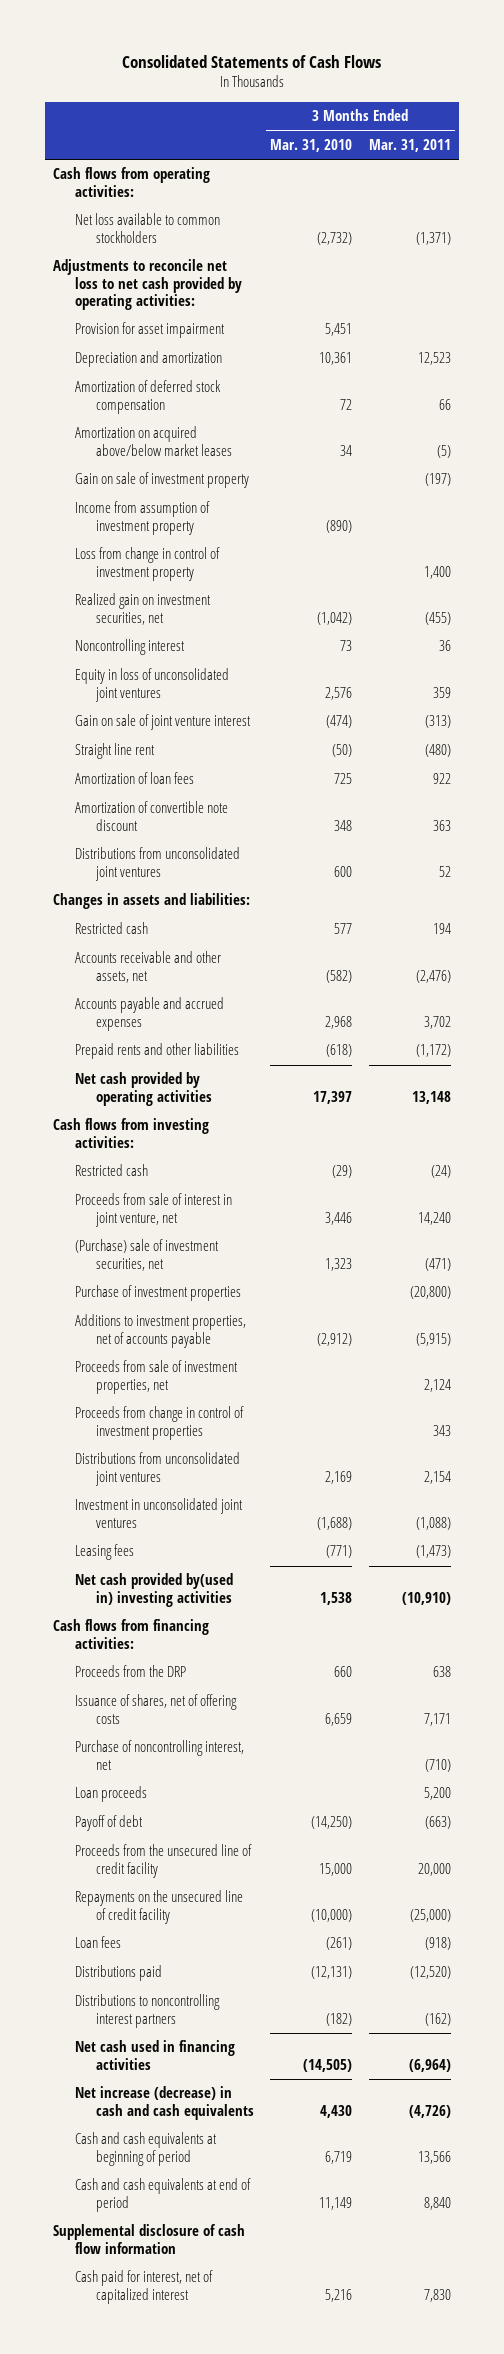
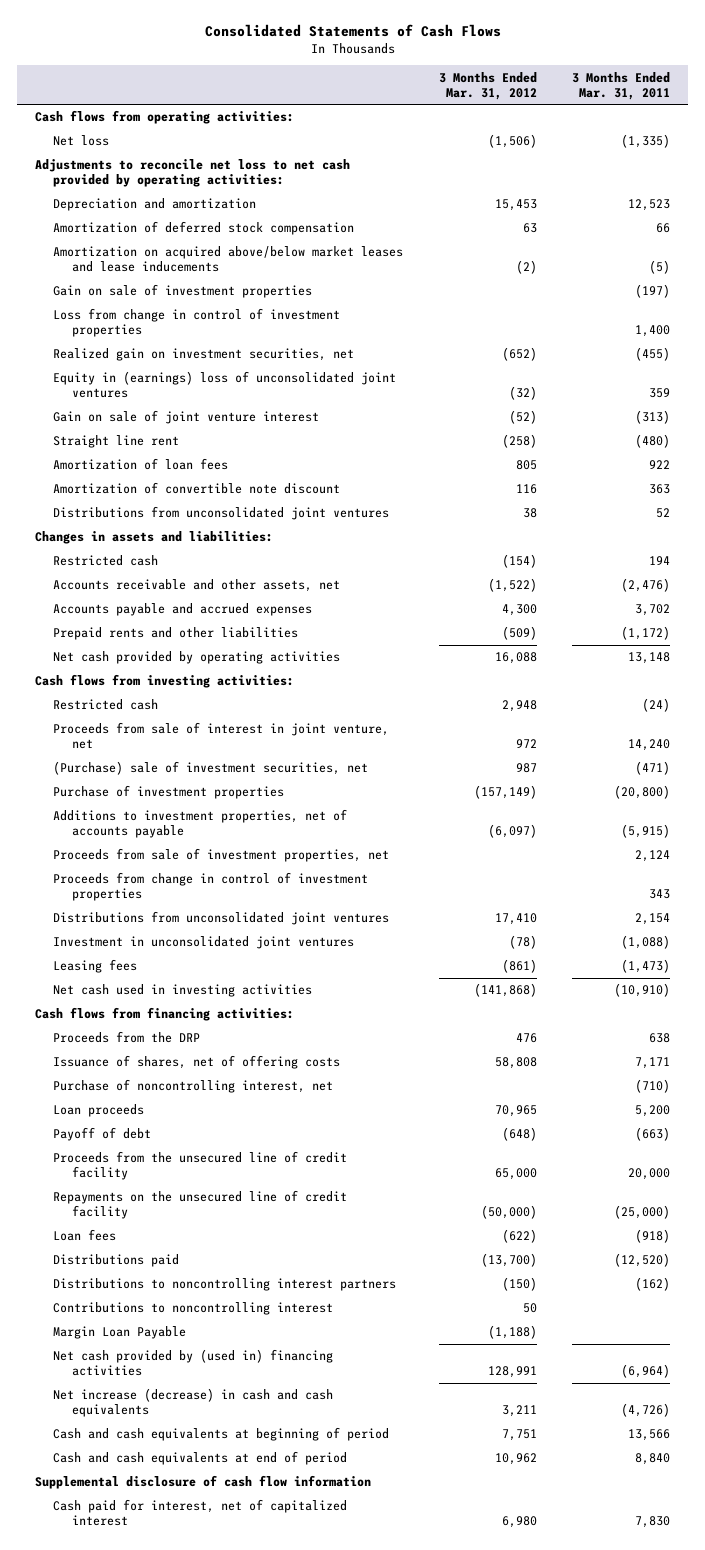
- | 3 Months Ended Mar. 31, 2010 | 3 Months Ended Mar. 31, 2011
+ | 3 Months Ended Mar. 31, 2012 | 3 Months Ended Mar. 31, 2011
- Net loss available to common stockholders | (2,732) | (1,371)
+ Net loss | (1,506) | (1,335)
- Provision for asset impairment | 5,451 |
- Amortization on acquired above/below market leases | 34 | (5)
- Gain on sale of investment property | | (197)
- Income from assumption of investment property | (890) |
- Loss from change in control of investment property | | 1,400
+ Amortization on acquired above/below market leases and lease inducements | (2) | (5)
+ Gain on sale of investment properties | | (197)
+ Loss from change in control of investment properties | | 1,400
- Noncontrolling interest | 73 | 36
- Equity in loss of unconsolidated joint ventures | 2,576 | 359
+ Equity in (earnings) loss of unconsolidated joint ventures | (32) | 359
- Net cash provided by(used in) investing activities | 1,538 | (10,910)
+ Net cash used in investing activities | (141,868) | (10,910)
- Net cash used in financing activities | (14,505) | (6,964)
+ Contributions to noncontrolling interest | 50 |
+ Margin Loan Payable | (1,188) |
+ Net cash provided by (used in) financing activities | 128,991 | (6,964)

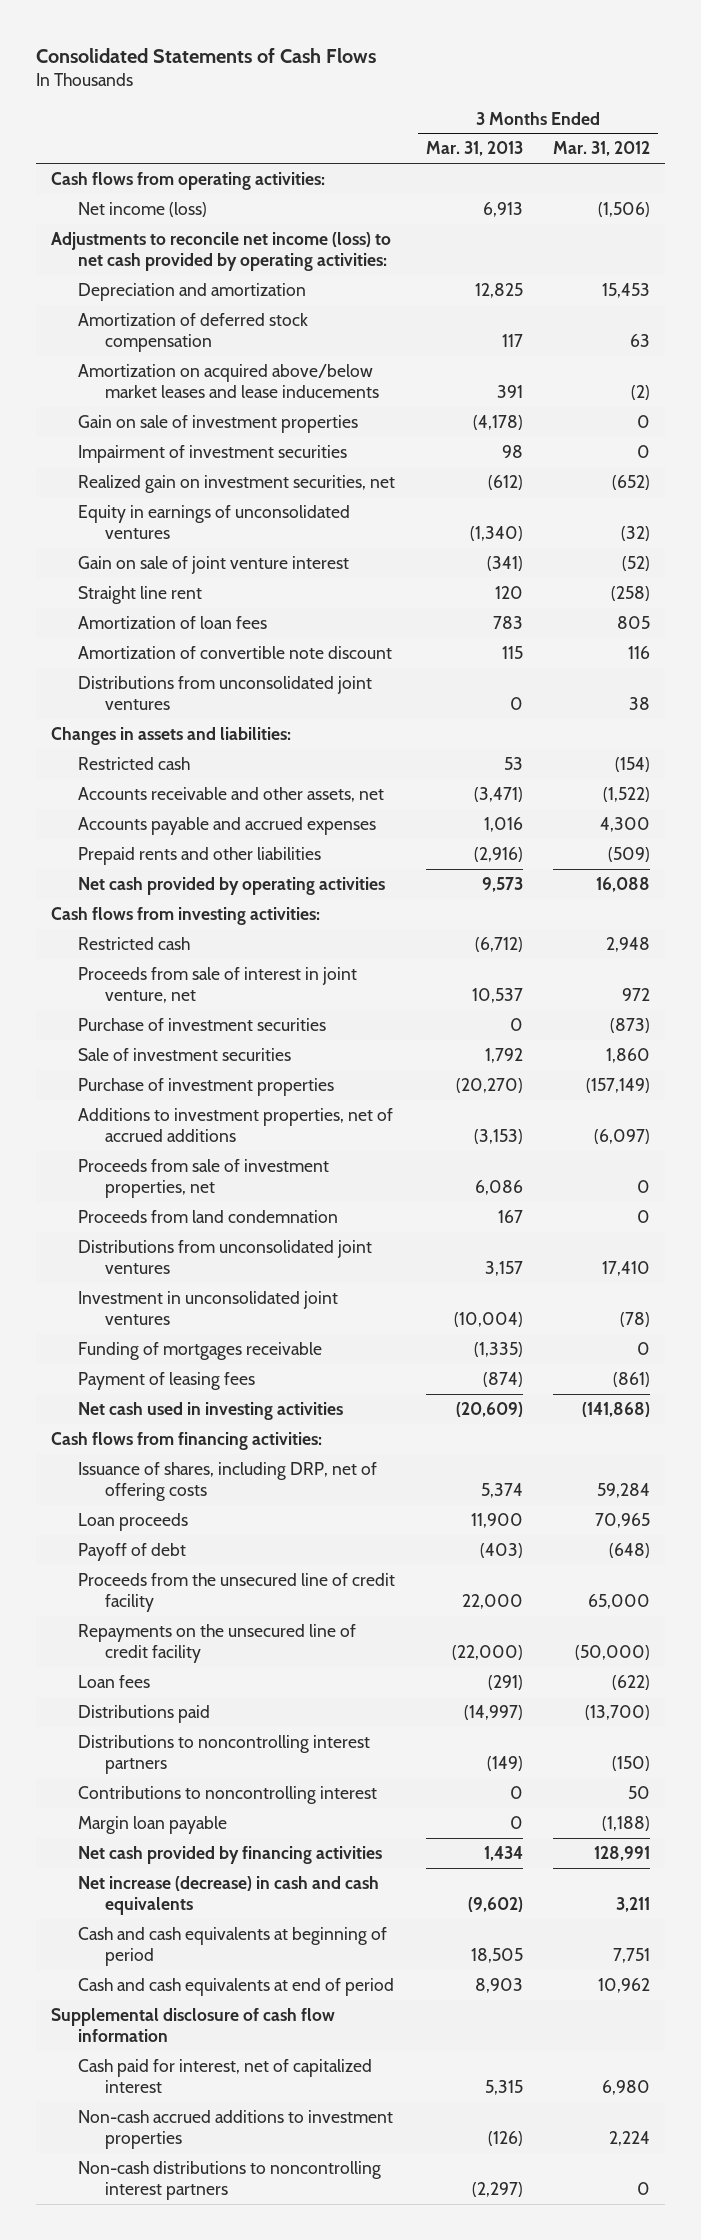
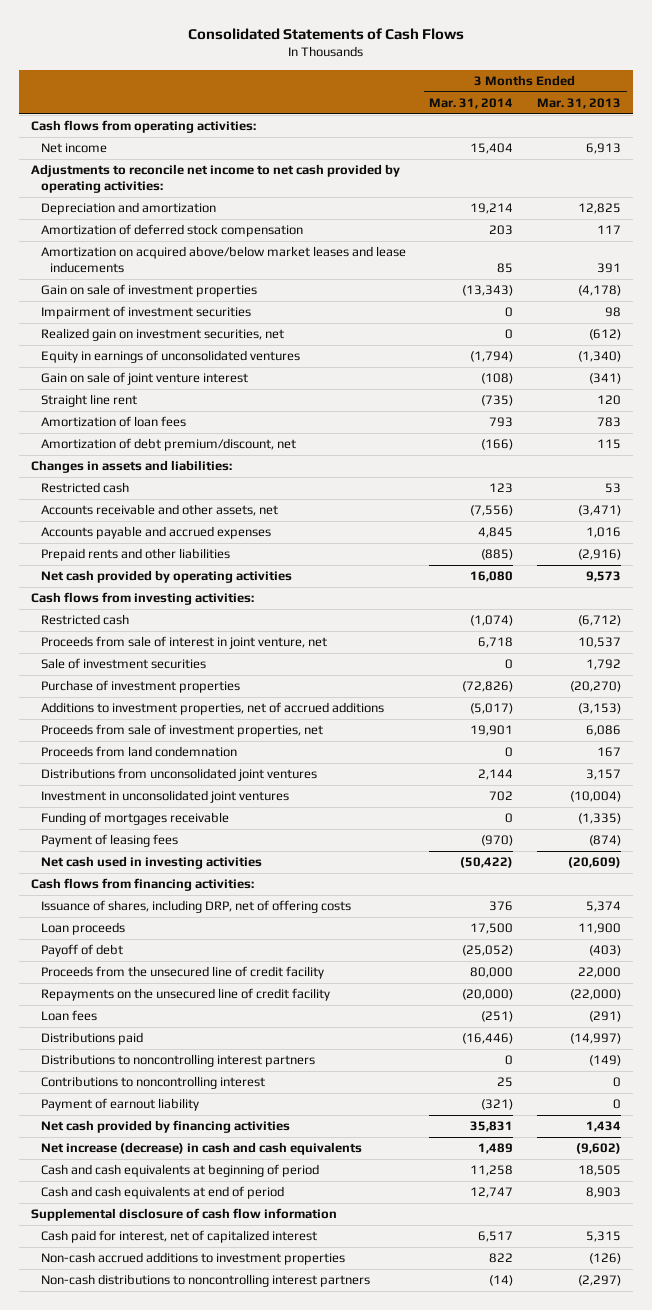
- | 3 Months Ended Mar. 31, 2013 | 3 Months Ended Mar. 31, 2012
+ | 3 Months Ended Mar. 31, 2014 | 3 Months Ended Mar. 31, 2013
- Net income (loss) | 6,913 | (1,506)
- Adjustments to reconcile net income (loss) to net cash provided by operating activities:
+ Net income | 15,404 | 6,913
+ Adjustments to reconcile net income to net cash provided by operating activities:
- Amortization of convertible note discount | 115 | 116
- Distributions from unconsolidated joint ventures | 0 | 38
+ Amortization of debt premium/discount, net | (166) | 115
- Purchase of investment securities | 0 | (873)
- Margin loan payable | 0 | (1,188)
+ Payment of earnout liability | (321) | 0

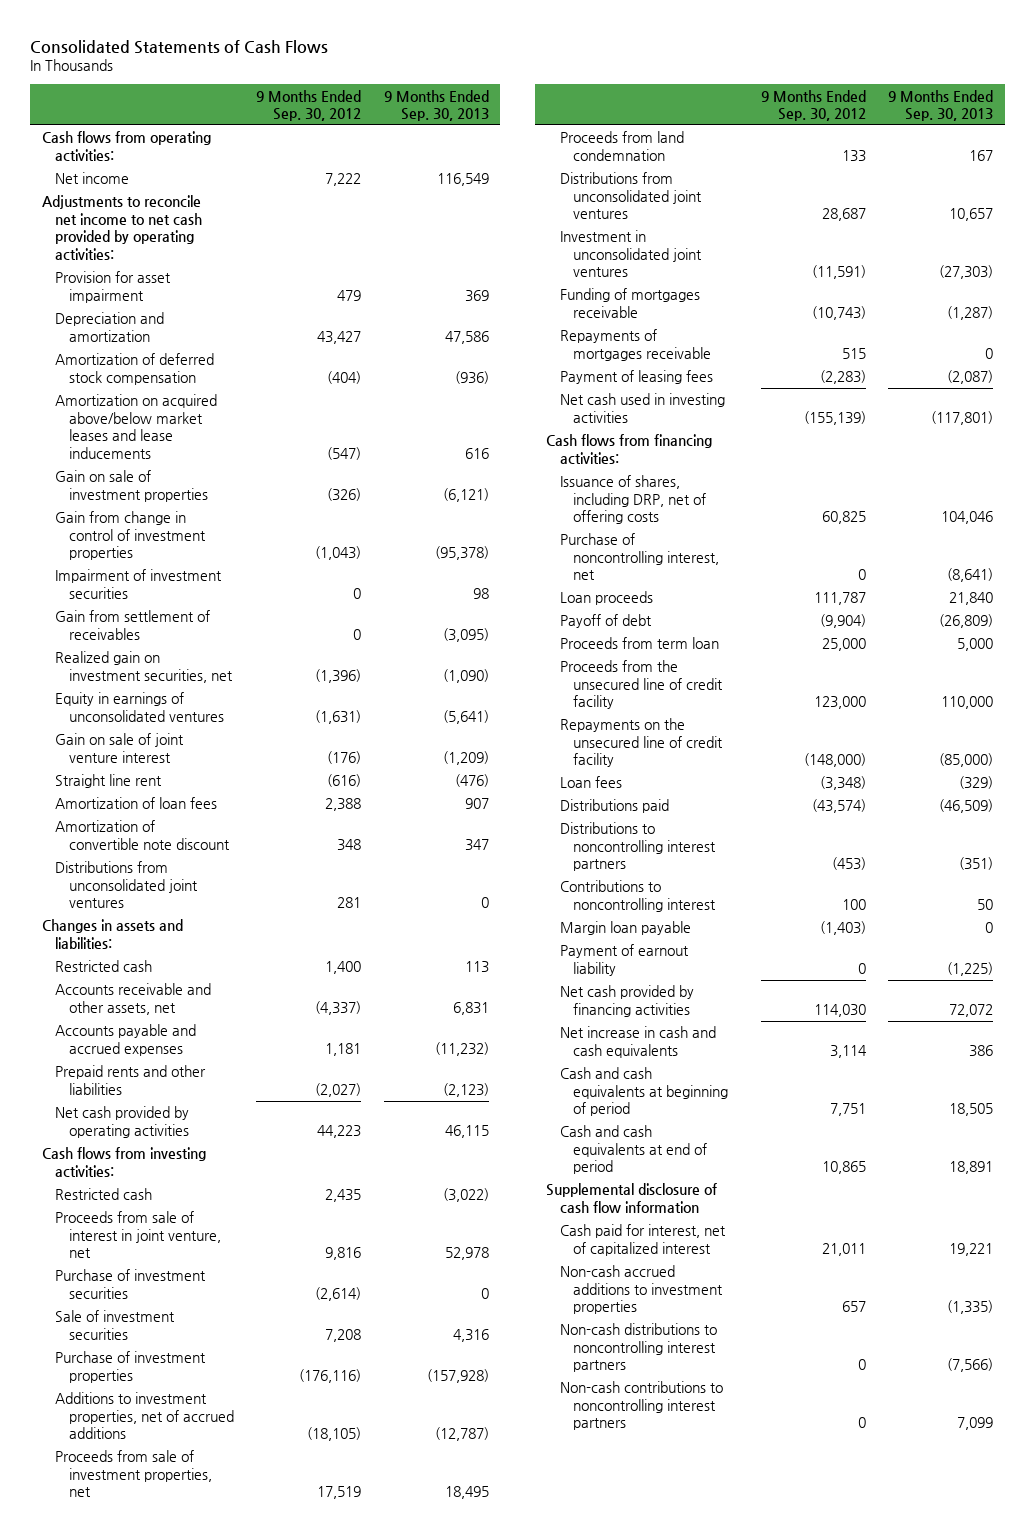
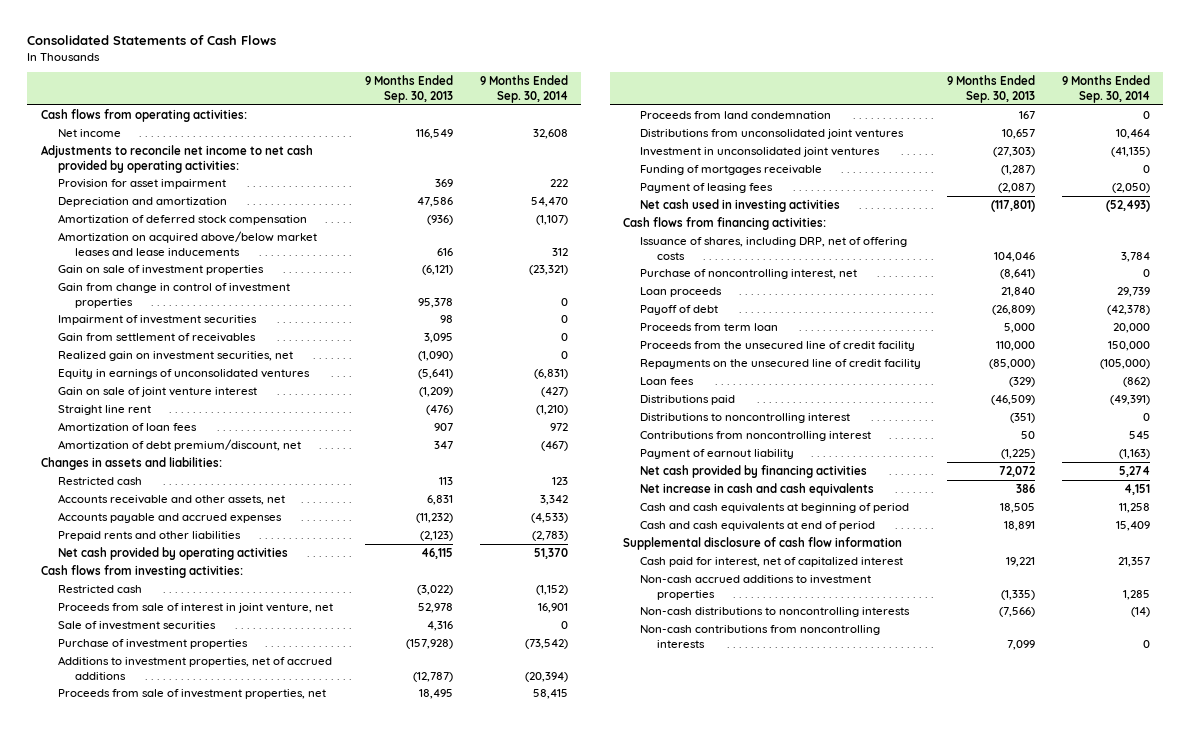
- | 9 Months Ended Sep. 30, 2012 | 9 Months Ended Sep. 30, 2013
+ | 9 Months Ended Sep. 30, 2013 | 9 Months Ended Sep. 30, 2014
- Gain from change in control of investment properties | (1,043) | (95,378)
+ Gain from change in control of investment properties | 95,378 | 0
- Gain from settlement of receivables | 0 | (3,095)
+ Gain from settlement of receivables | 3,095 | 0
- Amortization of convertible note discount | 348 | 347
- Distributions from unconsolidated joint ventures | 281 | 0
+ Amortization of debt premium/discount, net | 347 | (467)
- Purchase of investment securities | (2,614) | 0
- Repayments of mortgages receivable | 515 | 0
- Distributions to noncontrolling interest partners | (453) | (351)
- Contributions to noncontrolling interest | 100 | 50
- Margin loan payable | (1,403) | 0
+ Distributions to noncontrolling interest | (351) | 0
+ Contributions from noncontrolling interest | 50 | 545
- Non-cash distributions to noncontrolling interest partners | 0 | (7,566)
- Non-cash contributions to noncontrolling interest partners | 0 | 7,099
+ Non-cash distributions to noncontrolling interests | (7,566) | (14)
+ Non-cash contributions from noncontrolling interests | 7,099 | 0

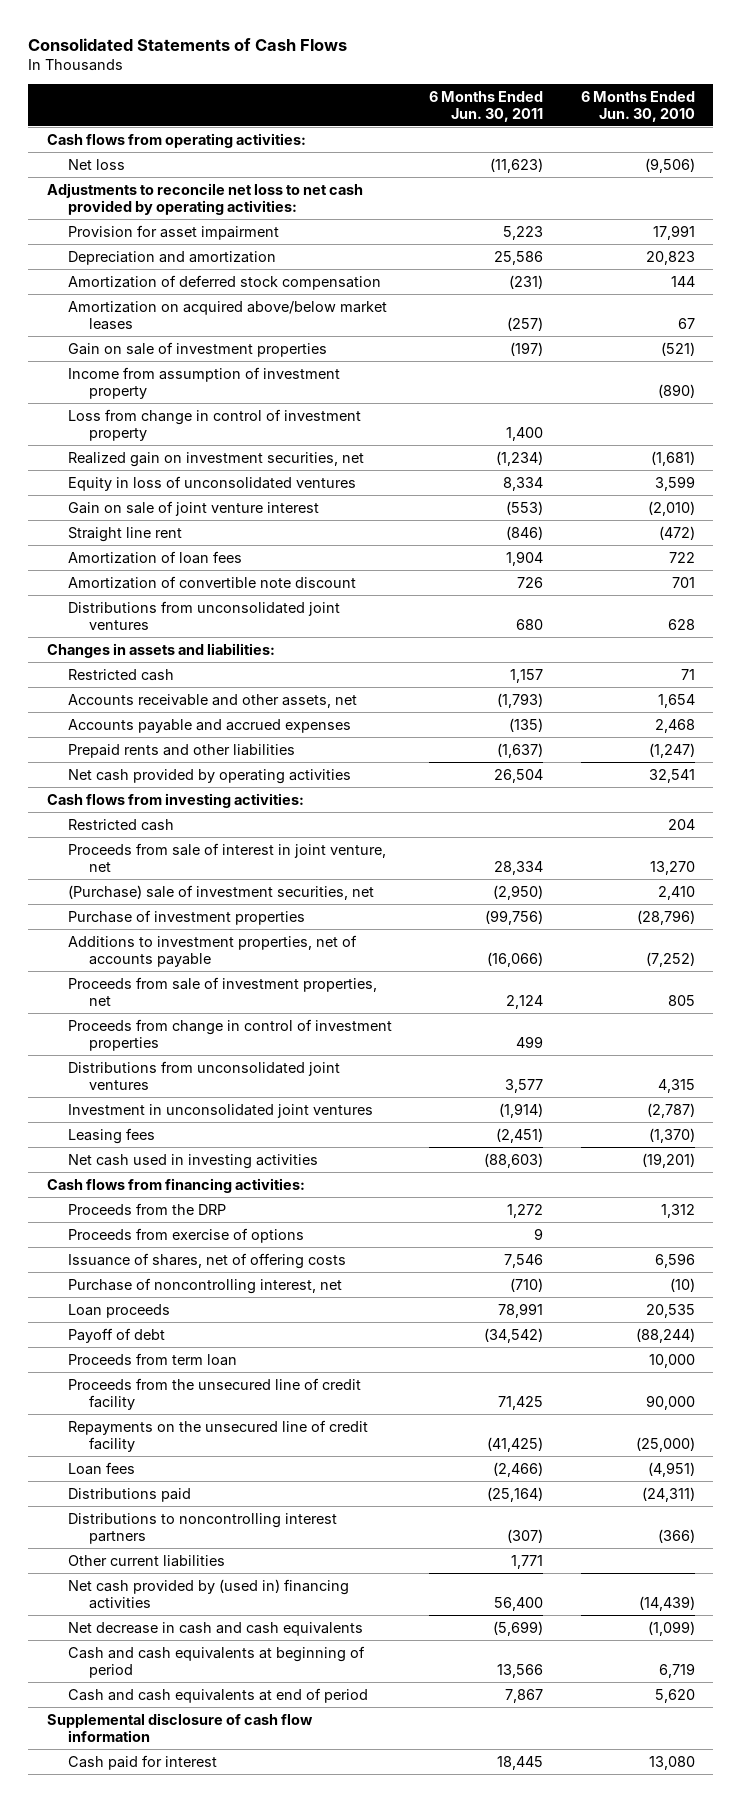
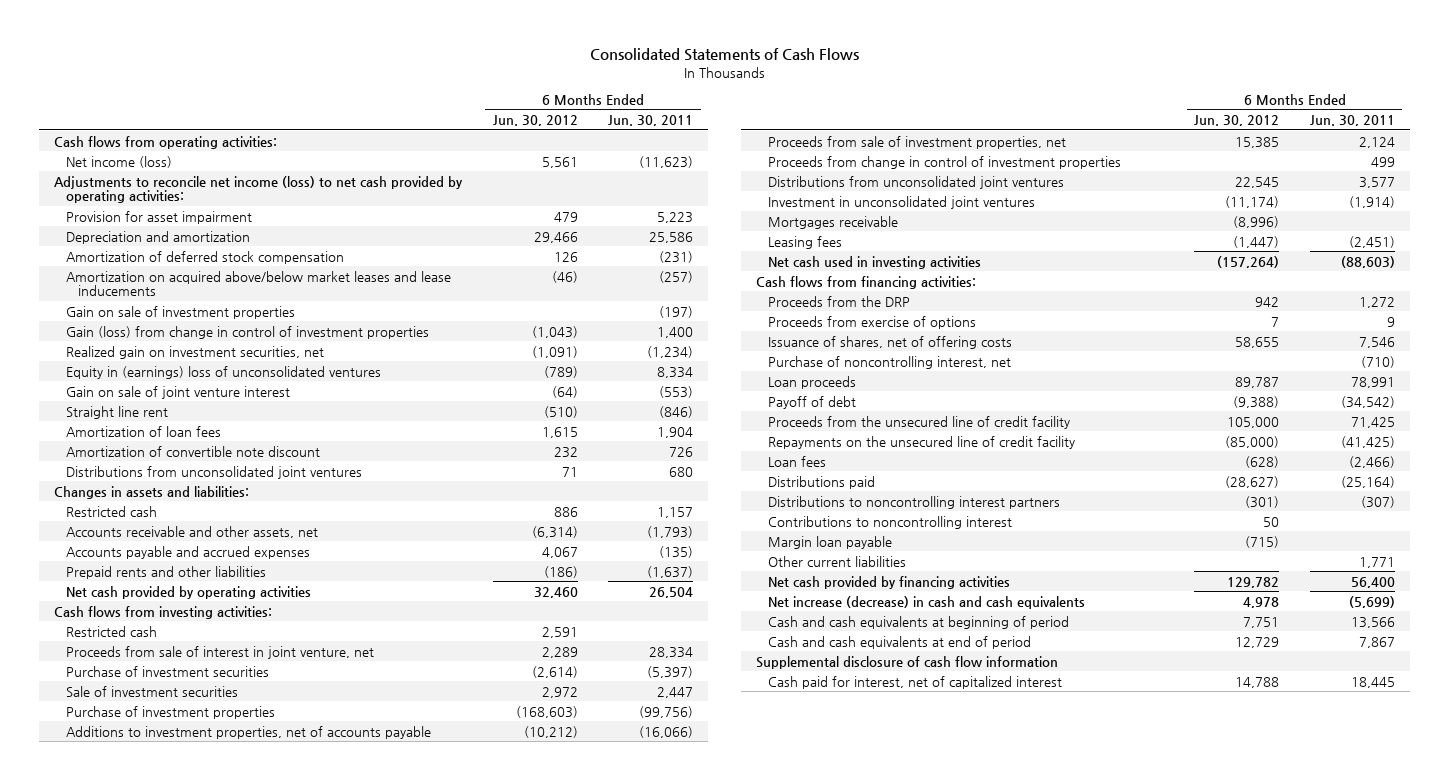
- | 6 Months Ended Jun. 30, 2011 | 6 Months Ended Jun. 30, 2010
+ | 6 Months Ended Jun. 30, 2012 | 6 Months Ended Jun. 30, 2011
- Net loss | (11,623) | (9,506)
- Adjustments to reconcile net loss to net cash provided by operating activities:
+ Net income (loss) | 5,561 | (11,623)
+ Adjustments to reconcile net income (loss) to net cash provided by operating activities:
- Amortization on acquired above/below market leases | (257) | 67
+ Amortization on acquired above/below market leases and lease inducements | (46) | (257)
- Income from assumption of investment property | | (890)
- Loss from change in control of investment property | 1,400 |
+ Gain (loss) from change in control of investment properties | (1,043) | 1,400
- Equity in loss of unconsolidated ventures | 8,334 | 3,599
+ Equity in (earnings) loss of unconsolidated ventures | (789) | 8,334
- (Purchase) sale of investment securities, net | (2,950) | 2,410
+ Purchase of investment securities | (2,614) | (5,397)
+ Sale of investment securities | 2,972 | 2,447
+ Mortgages receivable | (8,996) |
- Proceeds from term loan | | 10,000
+ Contributions to noncontrolling interest | 50 |
+ Margin loan payable | (715) |
- Net cash provided by (used in) financing activities | 56,400 | (14,439)
- Net decrease in cash and cash equivalents | (5,699) | (1,099)
+ Net cash provided by financing activities | 129,782 | 56,400
+ Net increase (decrease) in cash and cash equivalents | 4,978 | (5,699)
- Cash paid for interest | 18,445 | 13,080
+ Cash paid for interest, net of capitalized interest | 14,788 | 18,445

